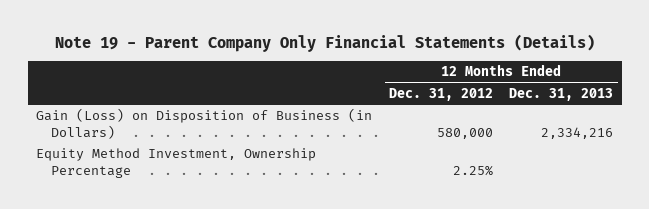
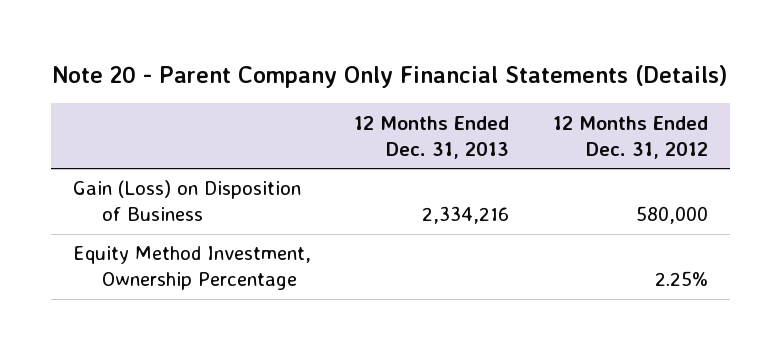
- Note 19 - Parent Company Only Financial Statements (Details)
+ Note 20 - Parent Company Only Financial Statements (Details)
- | 12 Months Ended Dec. 31, 2012 | 12 Months Ended Dec. 31, 2013
+ | 12 Months Ended Dec. 31, 2013 | 12 Months Ended Dec. 31, 2012
- Gain (Loss) on Disposition of Business (in Dollars) | 580,000 | 2,334,216
+ Gain (Loss) on Disposition of Business | 2,334,216 | 580,000

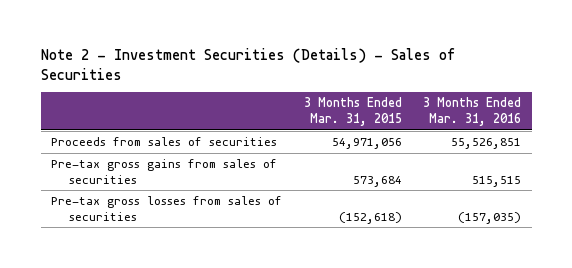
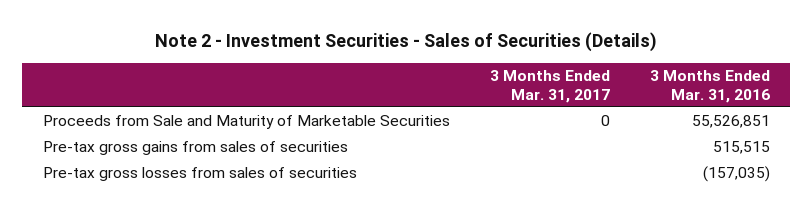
- Note 2 - Investment Securities (Details) - Sales of Securities
+ Note 2 - Investment Securities - Sales of Securities (Details)
- | 3 Months Ended Mar. 31, 2015 | 3 Months Ended Mar. 31, 2016
+ | 3 Months Ended Mar. 31, 2017 | 3 Months Ended Mar. 31, 2016
- Proceeds from sales of securities | 54,971,056 | 55,526,851
+ Proceeds from Sale and Maturity of Marketable Securities | 0 | 55,526,851

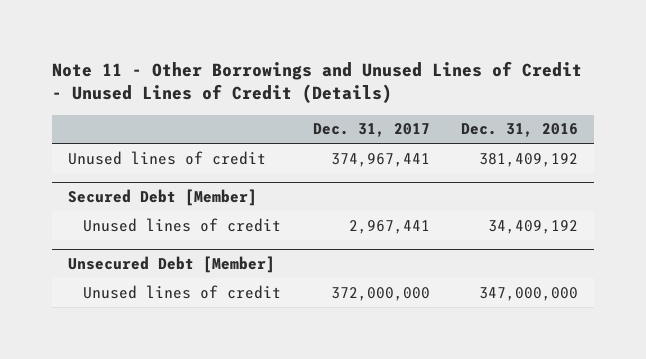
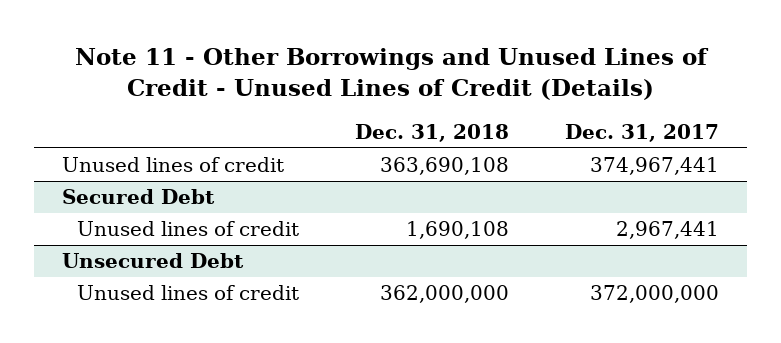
- | Dec. 31, 2017 | Dec. 31, 2016
+ | Dec. 31, 2018 | Dec. 31, 2017
- Secured Debt [Member]
+ Secured Debt
- Unsecured Debt [Member]
+ Unsecured Debt

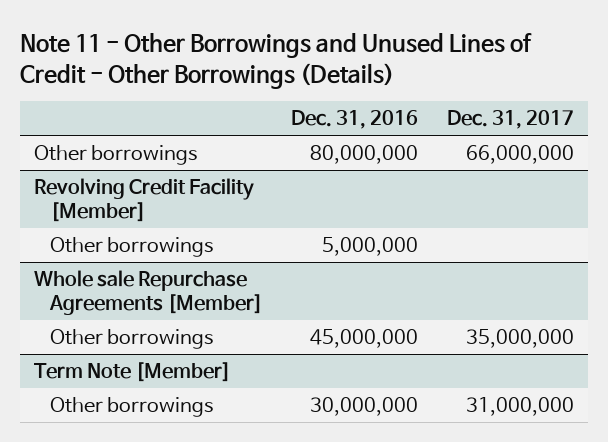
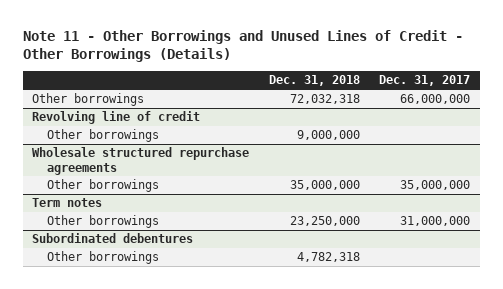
- | Dec. 31, 2016 | Dec. 31, 2017
+ | Dec. 31, 2018 | Dec. 31, 2017
- Revolving Credit Facility [Member]
+ Revolving line of credit
- Whole sale Repurchase Agreements [Member]
+ Wholesale structured repurchase agreements
- Term Note [Member]
+ Term notes
+ Subordinated debentures
+ Other borrowings | 4,782,318 |

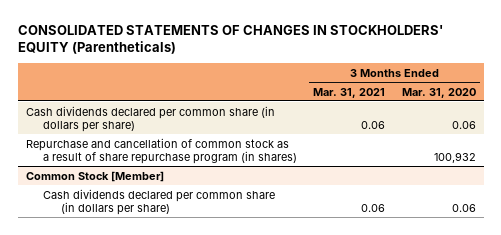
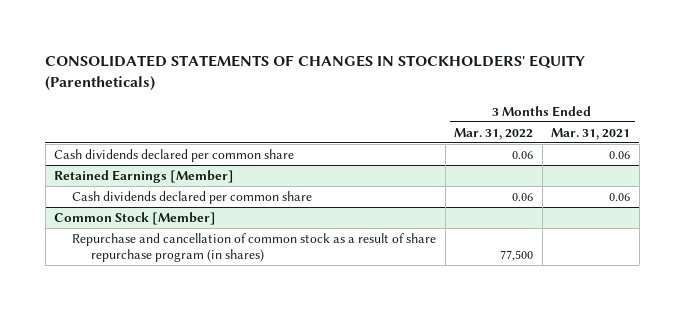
- | 3 Months Ended Mar. 31, 2021 | 3 Months Ended Mar. 31, 2020
+ | 3 Months Ended Mar. 31, 2022 | 3 Months Ended Mar. 31, 2021
- Cash dividends declared per common share (in dollars per share) | 0.06 | 0.06
- Repurchase and cancellation of common stock as a result of share repurchase program (in shares) | | 100,932
+ Cash dividends declared per common share | 0.06 | 0.06
+ Retained Earnings [Member]
+ Cash dividends declared per common share | 0.06 | 0.06
@ Common Stock [Member]
- Cash dividends declared per common share (in dollars per share) | 0.06 | 0.06
+ Repurchase and cancellation of common stock as a result of share repurchase program (in shares) | 77,500 |

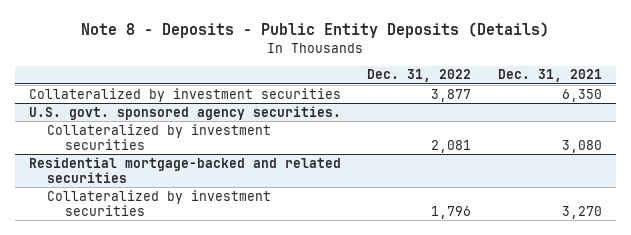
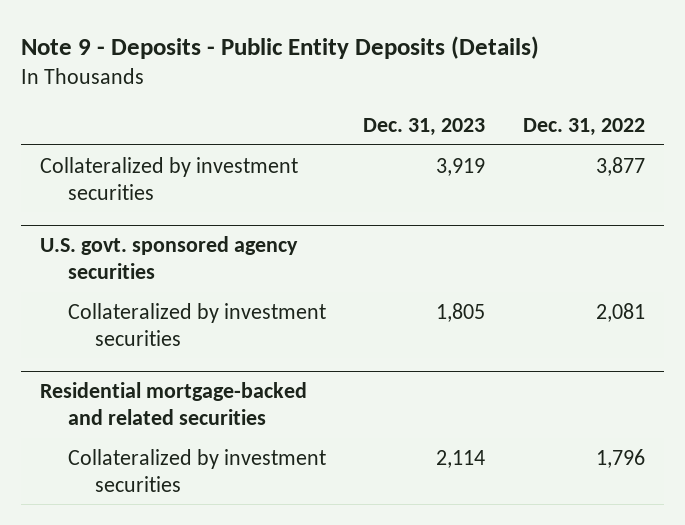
- Note 8 - Deposits - Public Entity Deposits (Details)
+ Note 9 - Deposits - Public Entity Deposits (Details)
- | Dec. 31, 2022 | Dec. 31, 2021
+ | Dec. 31, 2023 | Dec. 31, 2022
- U.S. govt. sponsored agency securities.
+ U.S. govt. sponsored agency securities

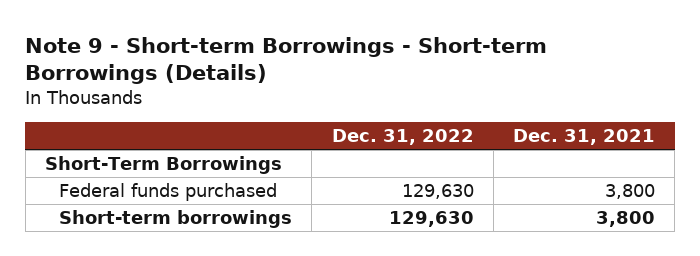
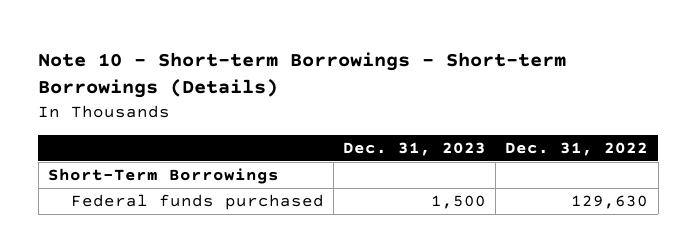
- Note 9 - Short-term Borrowings - Short-term Borrowings (Details)
+ Note 10 - Short-term Borrowings - Short-term Borrowings (Details)
- | Dec. 31, 2022 | Dec. 31, 2021
+ | Dec. 31, 2023 | Dec. 31, 2022
- Short-term borrowings | 129,630 | 3,800

